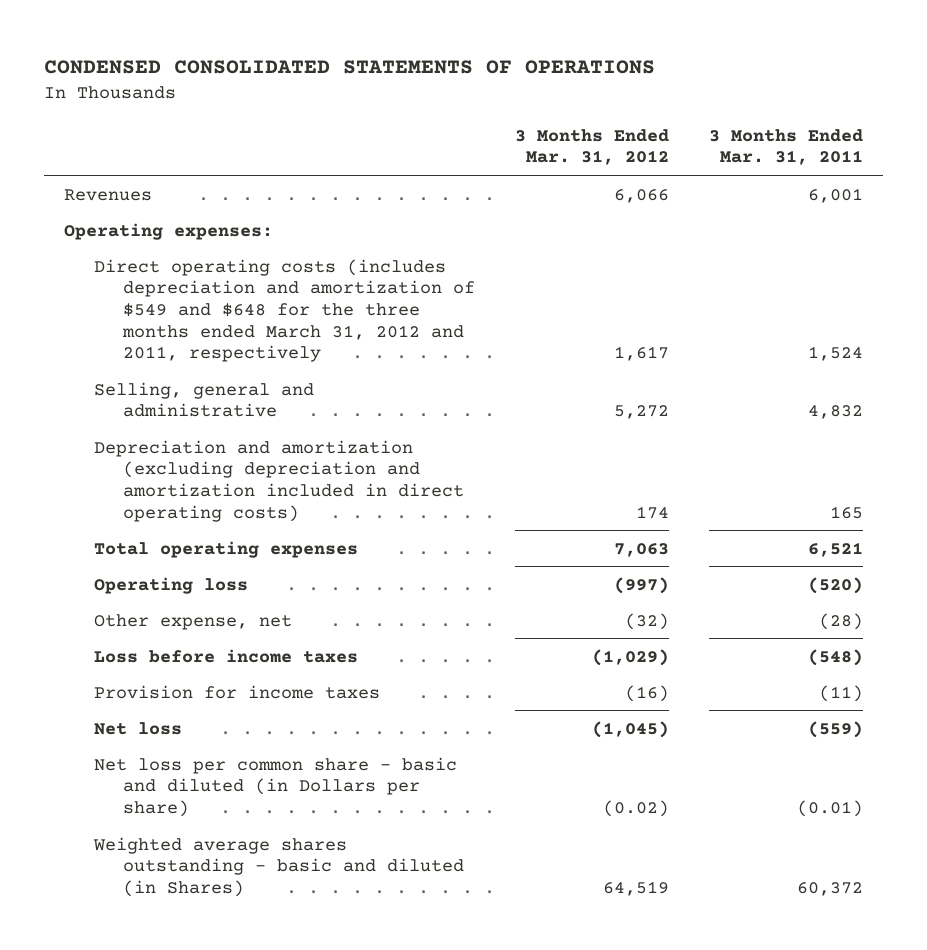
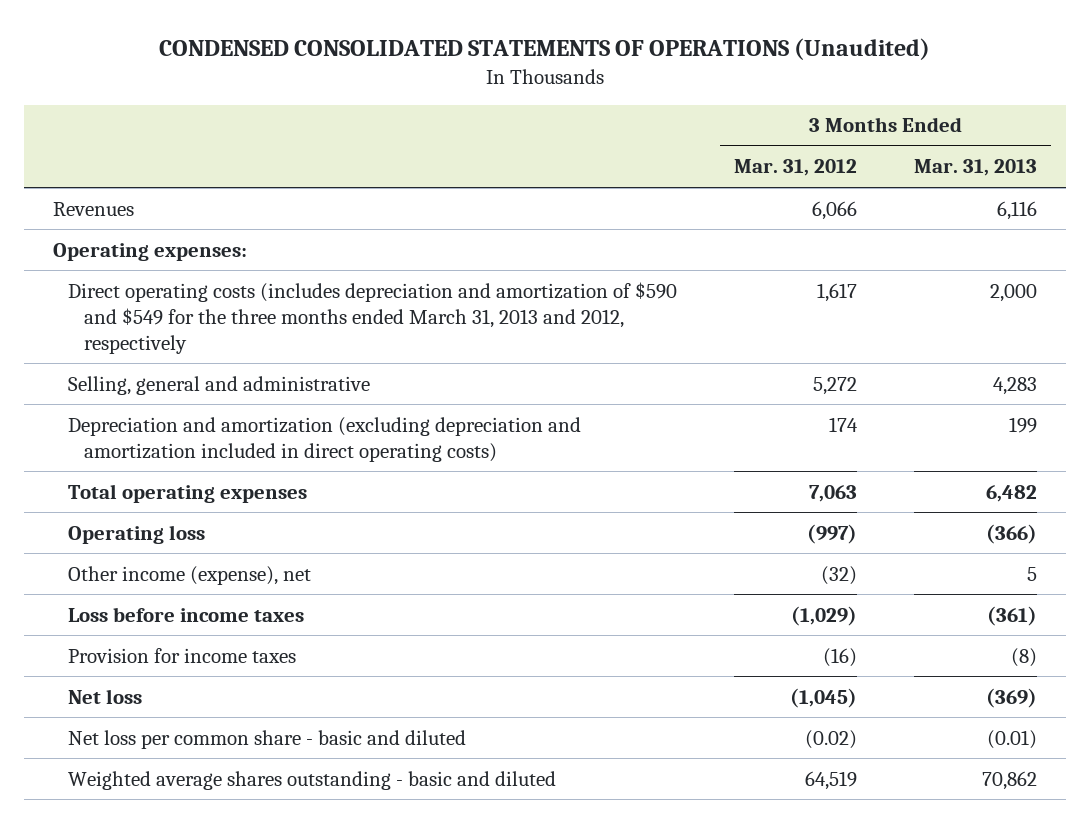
- CONDENSED CONSOLIDATED STATEMENTS OF OPERATIONS
+ CONDENSED CONSOLIDATED STATEMENTS OF OPERATIONS (Unaudited)
- | 3 Months Ended Mar. 31, 2012 | 3 Months Ended Mar. 31, 2011
+ | 3 Months Ended Mar. 31, 2012 | 3 Months Ended Mar. 31, 2013
- Direct operating costs (includes depreciation and amortization of $549 and $648 for the three months ended March 31, 2012 and 2011, respectively | 1,617 | 1,524
+ Direct operating costs (includes depreciation and amortization of $590 and $549 for the three months ended March 31, 2013 and 2012, respectively | 1,617 | 2,000
- Other expense, net | (32) | (28)
+ Other income (expense), net | (32) | 5
- Net loss per common share - basic and diluted (in Dollars per share) | (0.02) | (0.01)
- Weighted average shares outstanding - basic and diluted (in Shares) | 64,519 | 60,372
+ Net loss per common share - basic and diluted | (0.02) | (0.01)
+ Weighted average shares outstanding - basic and diluted | 64,519 | 70,862

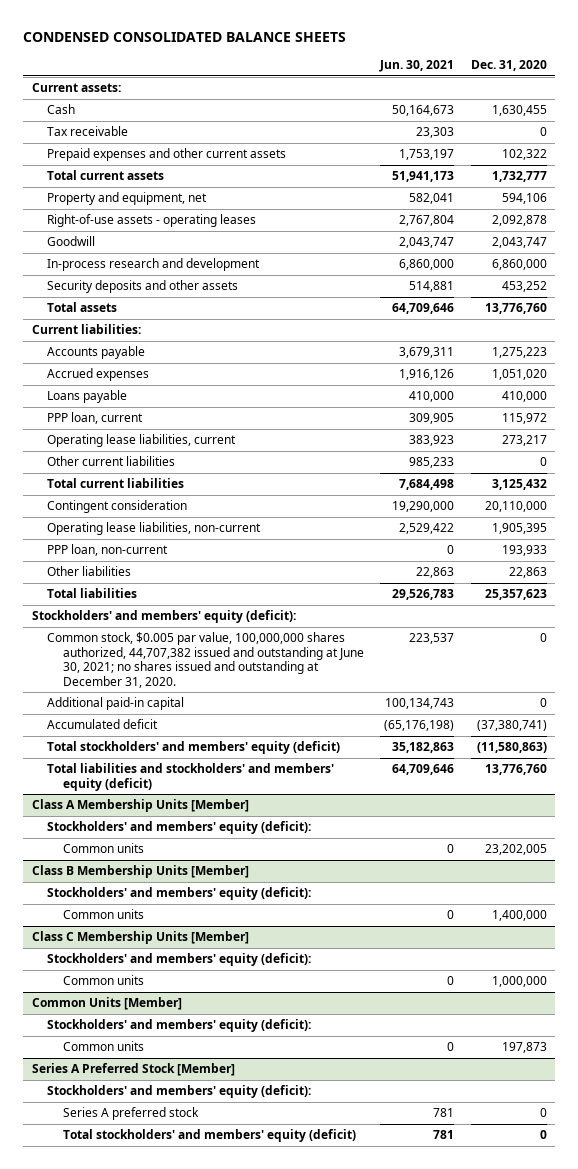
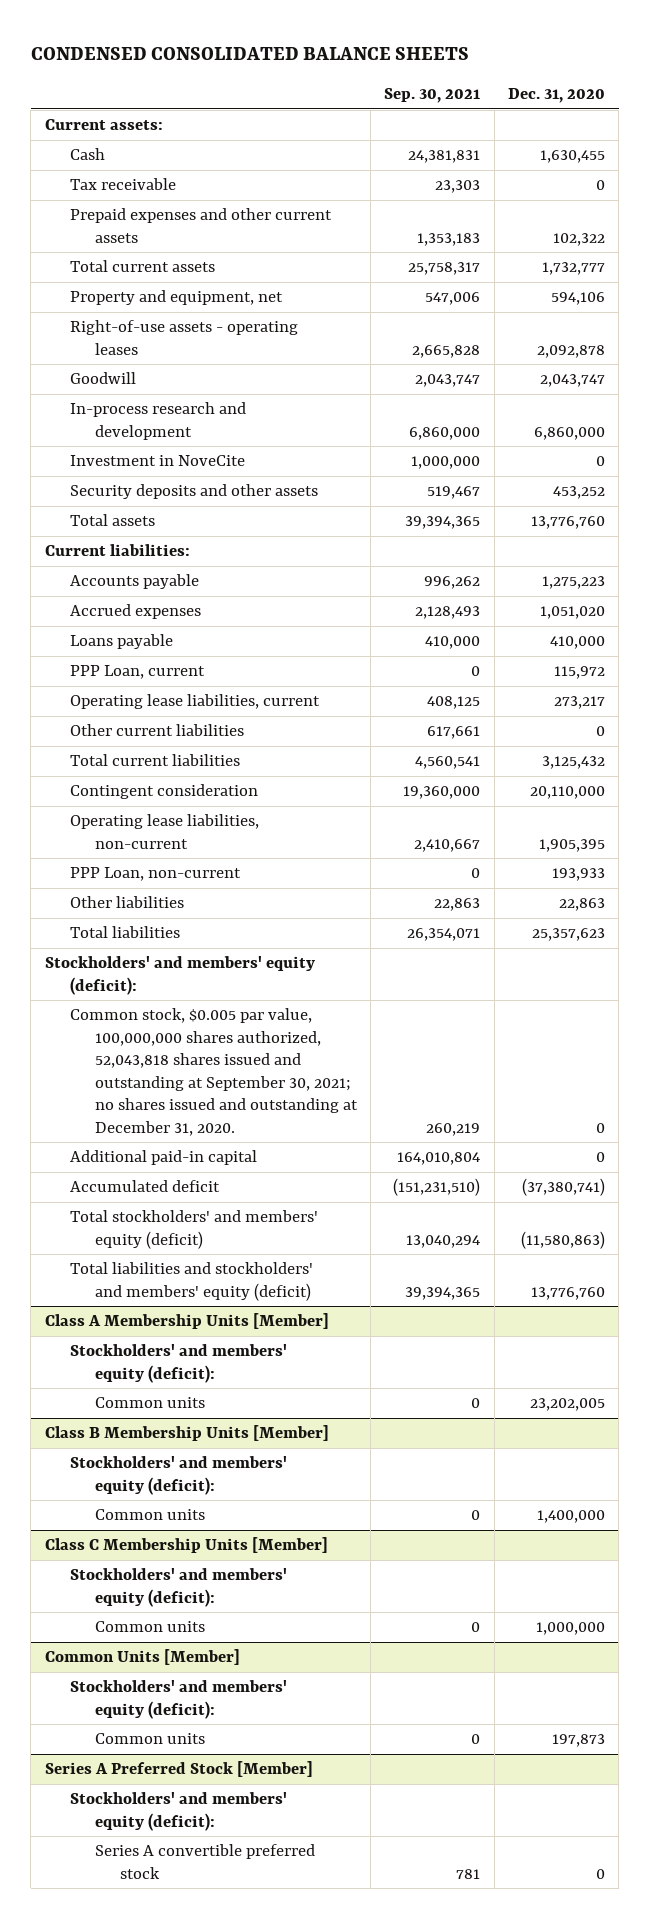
- | Jun. 30, 2021 | Dec. 31, 2020
+ | Sep. 30, 2021 | Dec. 31, 2020
+ Investment in NoveCite | 1,000,000 | 0
- PPP loan, current | 309,905 | 115,972
+ PPP Loan, current | 0 | 115,972
- PPP loan, non-current | 0 | 193,933
+ PPP Loan, non-current | 0 | 193,933
- Common stock, $0.005 par value, 100,000,000 shares authorized, 44,707,382 issued and outstanding at June 30, 2021; no shares issued and outstanding at December 31, 2020. | 223,537 | 0
+ Common stock, $0.005 par value, 100,000,000 shares authorized, 52,043,818 shares issued and outstanding at September 30, 2021; no shares issued and outstanding at December 31, 2020. | 260,219 | 0
@ Series A Preferred Stock [Member]
- Series A preferred stock | 781 | 0
- Total stockholders' and members' equity (deficit) | 781 | 0
+ Series A convertible preferred stock | 781 | 0

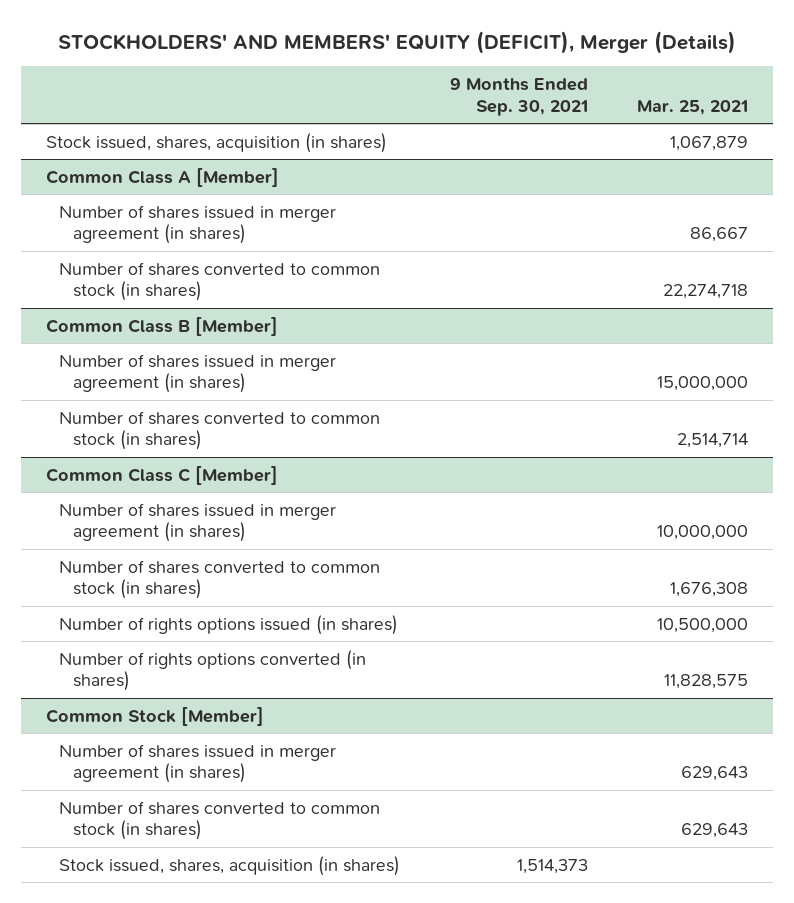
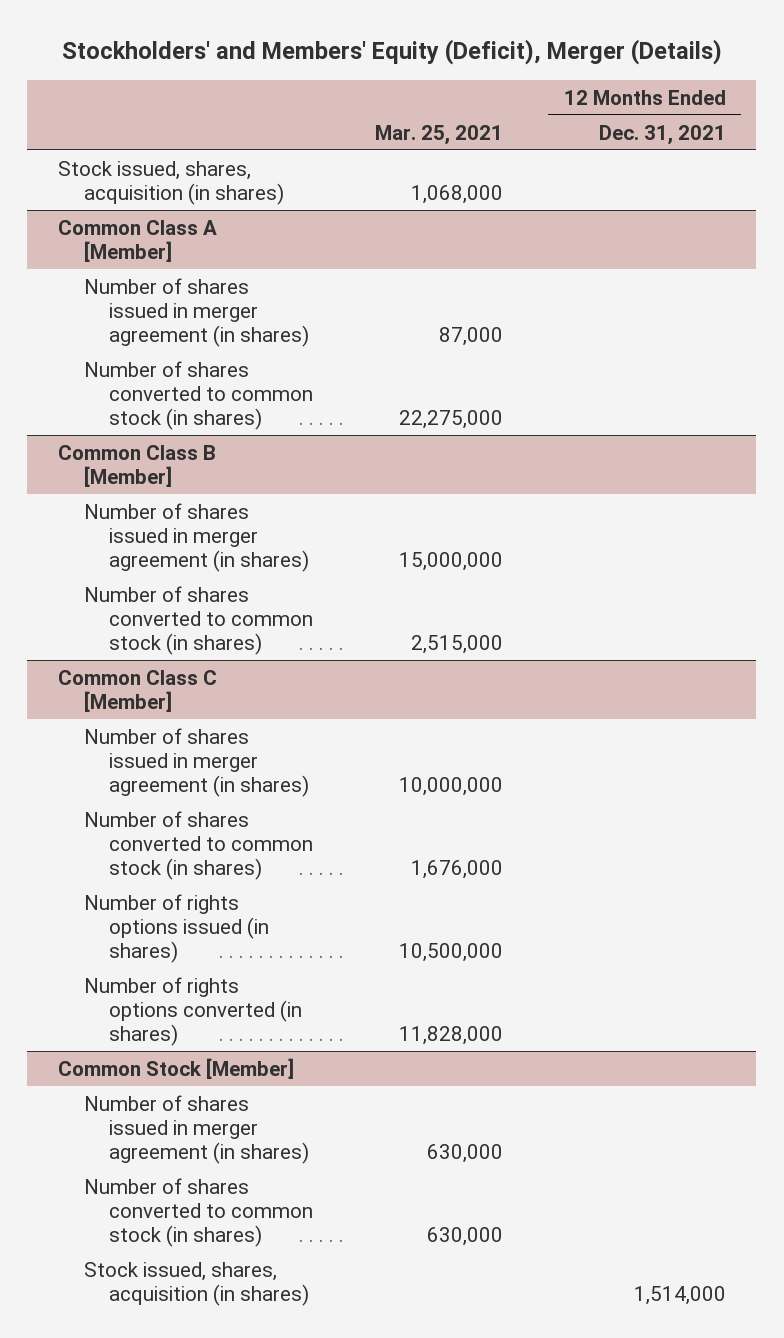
- STOCKHOLDERS' AND MEMBERS' EQUITY (DEFICIT), Merger (Details)
+ Stockholders' and Members' Equity (Deficit), Merger (Details)
- | 9 Months Ended Sep. 30, 2021 | Mar. 25, 2021
+ | Mar. 25, 2021 | 12 Months Ended Dec. 31, 2021
- Stock issued, shares, acquisition (in shares) | | 1,067,879
+ Stock issued, shares, acquisition (in shares) | 1,068,000 |
@ Common Class A [Member]
- Number of shares issued in merger agreement (in shares) | | 86,667
- Number of shares converted to common stock (in shares) | | 22,274,718
+ Number of shares issued in merger agreement (in shares) | 87,000 |
+ Number of shares converted to common stock (in shares) | 22,275,000 |
@ Common Class B [Member]
- Number of shares converted to common stock (in shares) | | 2,514,714
+ Number of shares converted to common stock (in shares) | 2,515,000 |
@ Common Class C [Member]
- Number of shares converted to common stock (in shares) | | 1,676,308
+ Number of shares converted to common stock (in shares) | 1,676,000 |
- Number of rights options converted (in shares) | | 11,828,575
+ Number of rights options converted (in shares) | 11,828,000 |
@ Common Stock [Member]
- Number of shares issued in merger agreement (in shares) | | 629,643
- Number of shares converted to common stock (in shares) | | 629,643
+ Number of shares issued in merger agreement (in shares) | 630,000 |
+ Number of shares converted to common stock (in shares) | 630,000 |

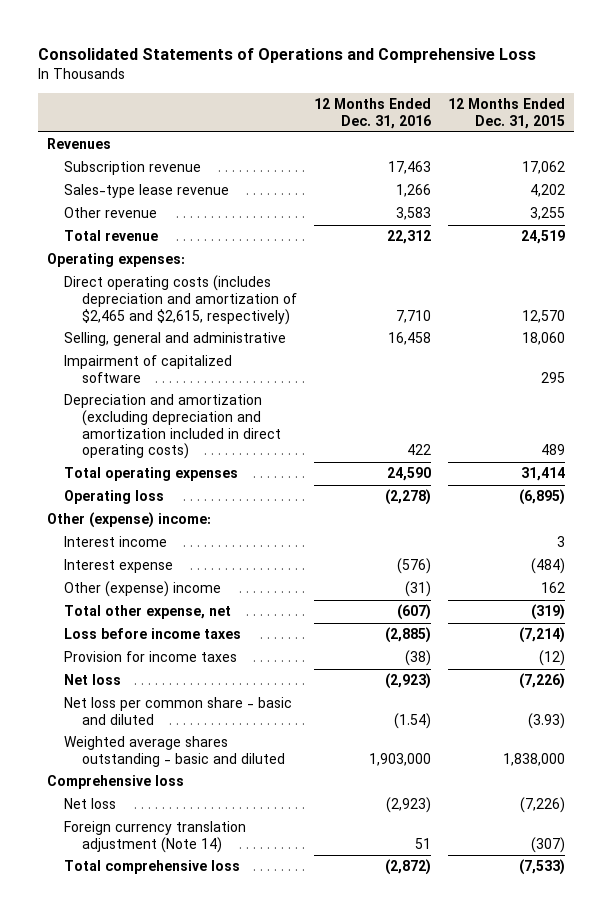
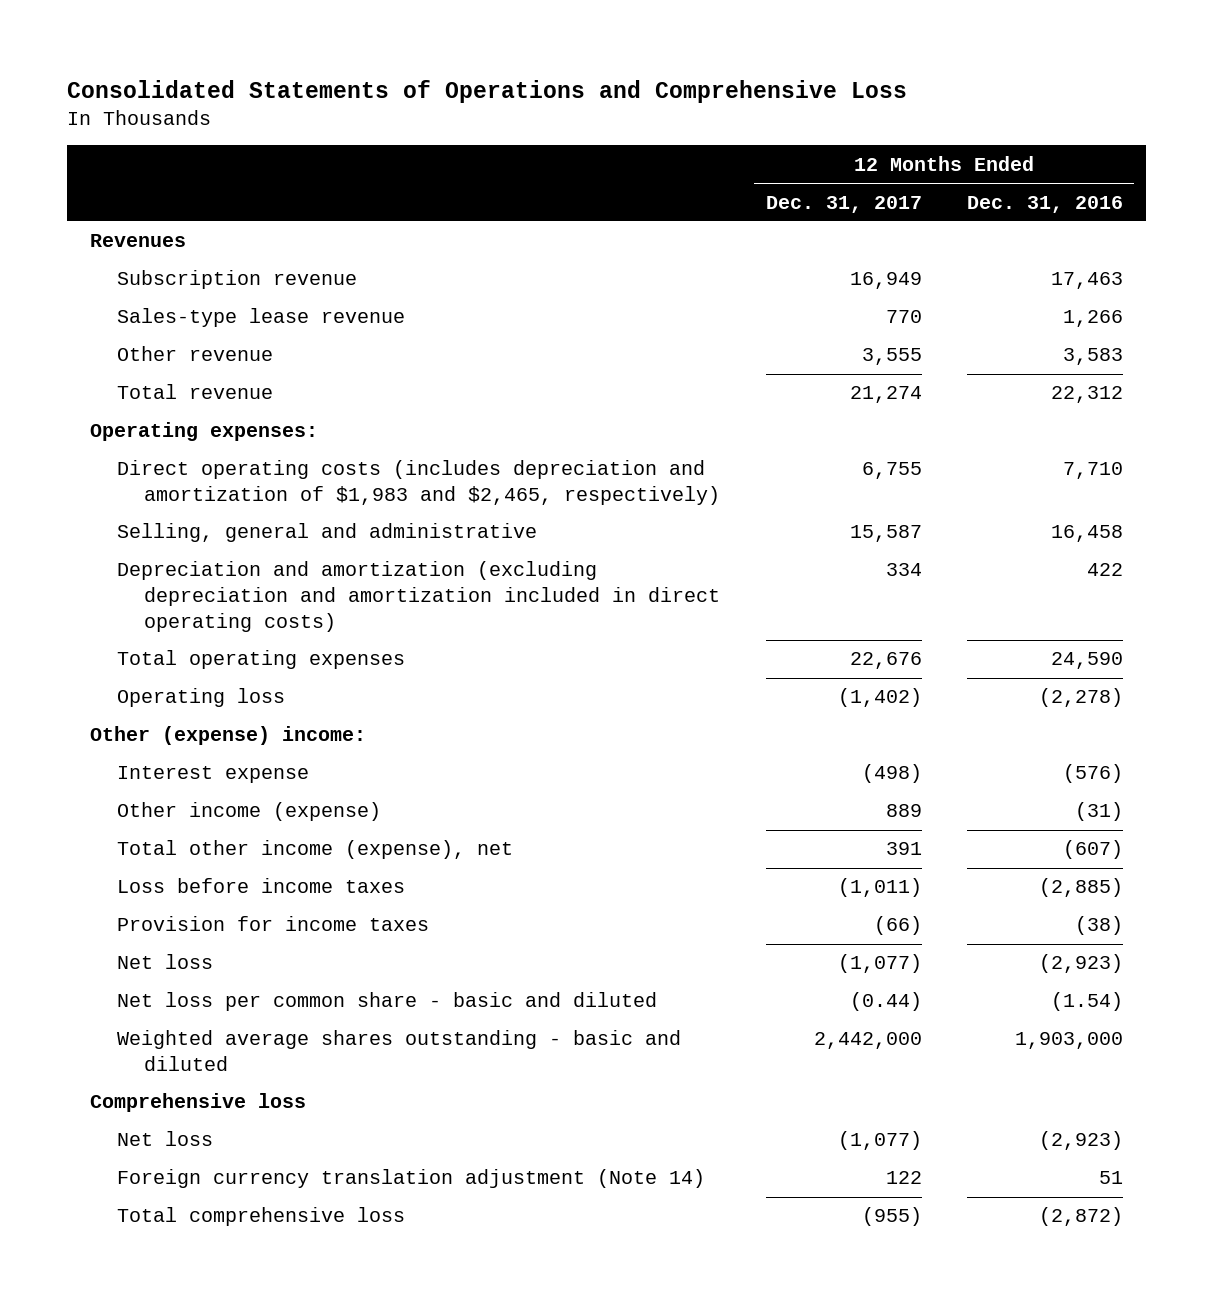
- | 12 Months Ended Dec. 31, 2016 | 12 Months Ended Dec. 31, 2015
+ | 12 Months Ended Dec. 31, 2017 | 12 Months Ended Dec. 31, 2016
- Direct operating costs (includes depreciation and amortization of $2,465 and $2,615, respectively) | 7,710 | 12,570
+ Direct operating costs (includes depreciation and amortization of $1,983 and $2,465, respectively) | 6,755 | 7,710
- Impairment of capitalized software | | 295
- Interest income | | 3
- Other (expense) income | (31) | 162
- Total other expense, net | (607) | (319)
+ Other income (expense) | 889 | (31)
+ Total other income (expense), net | 391 | (607)

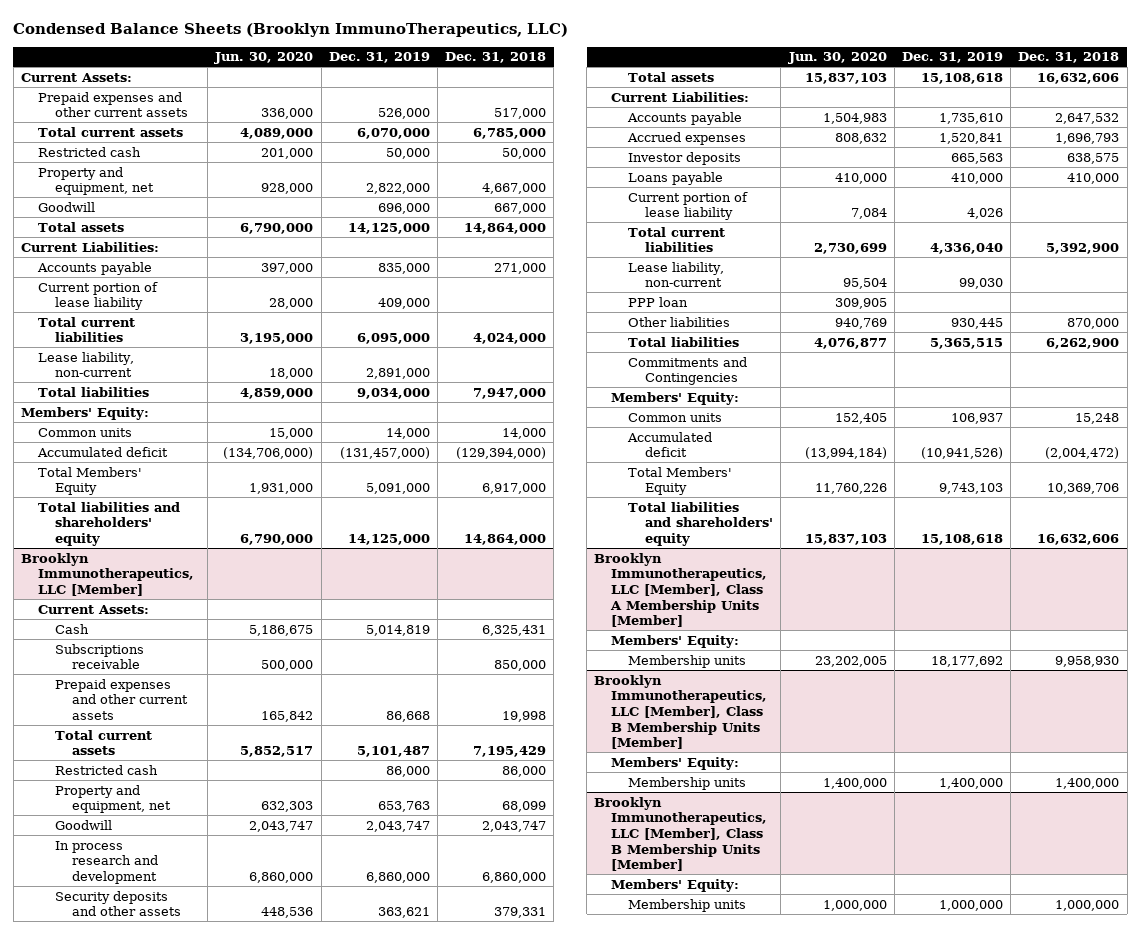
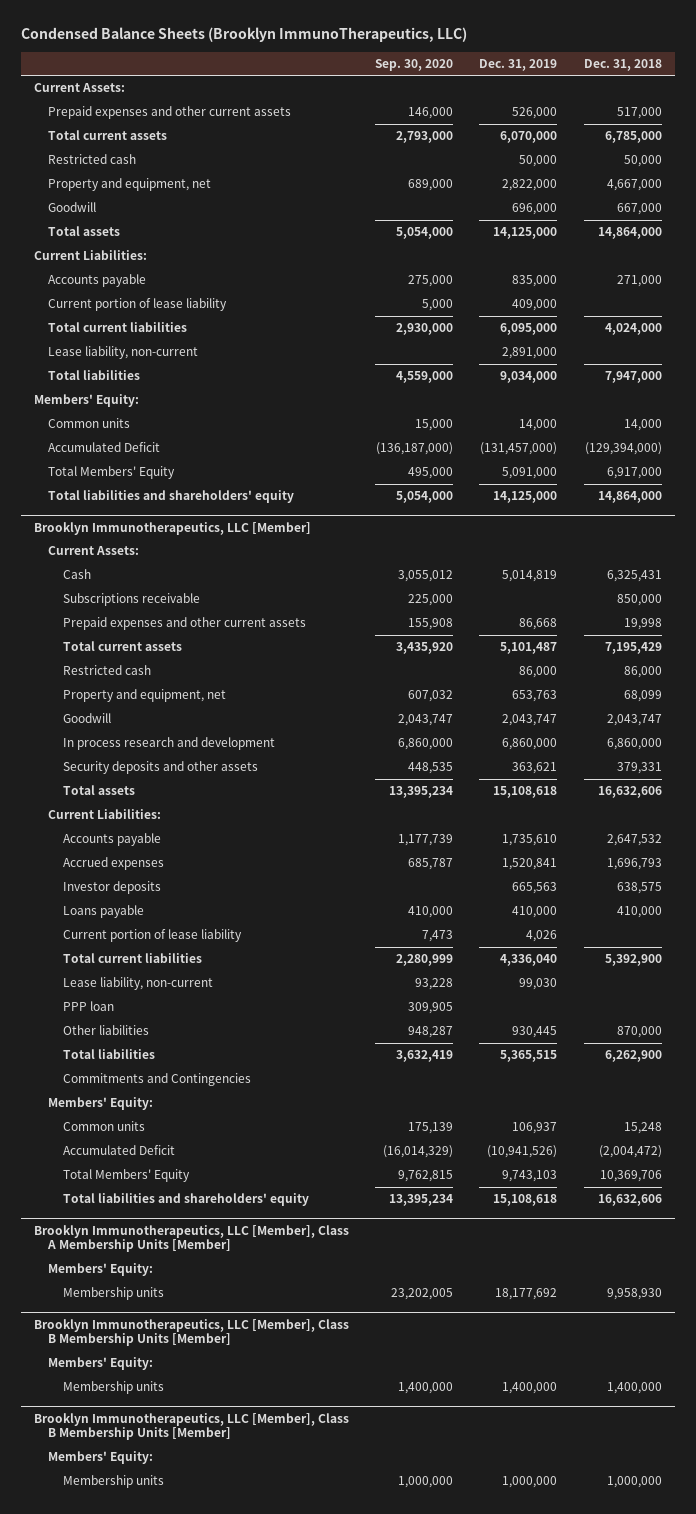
- | Jun. 30, 2020 | Dec. 31, 2019 | Dec. 31, 2018
+ | Sep. 30, 2020 | Dec. 31, 2019 | Dec. 31, 2018
- Accumulated deficit | (134,706,000) | (131,457,000) | (129,394,000)
+ Accumulated Deficit | (136,187,000) | (131,457,000) | (129,394,000)
@ Brooklyn Immunotherapeutics, LLC [Member]
- Accumulated deficit | (13,994,184) | (10,941,526) | (2,004,472)
+ Accumulated Deficit | (16,014,329) | (10,941,526) | (2,004,472)

